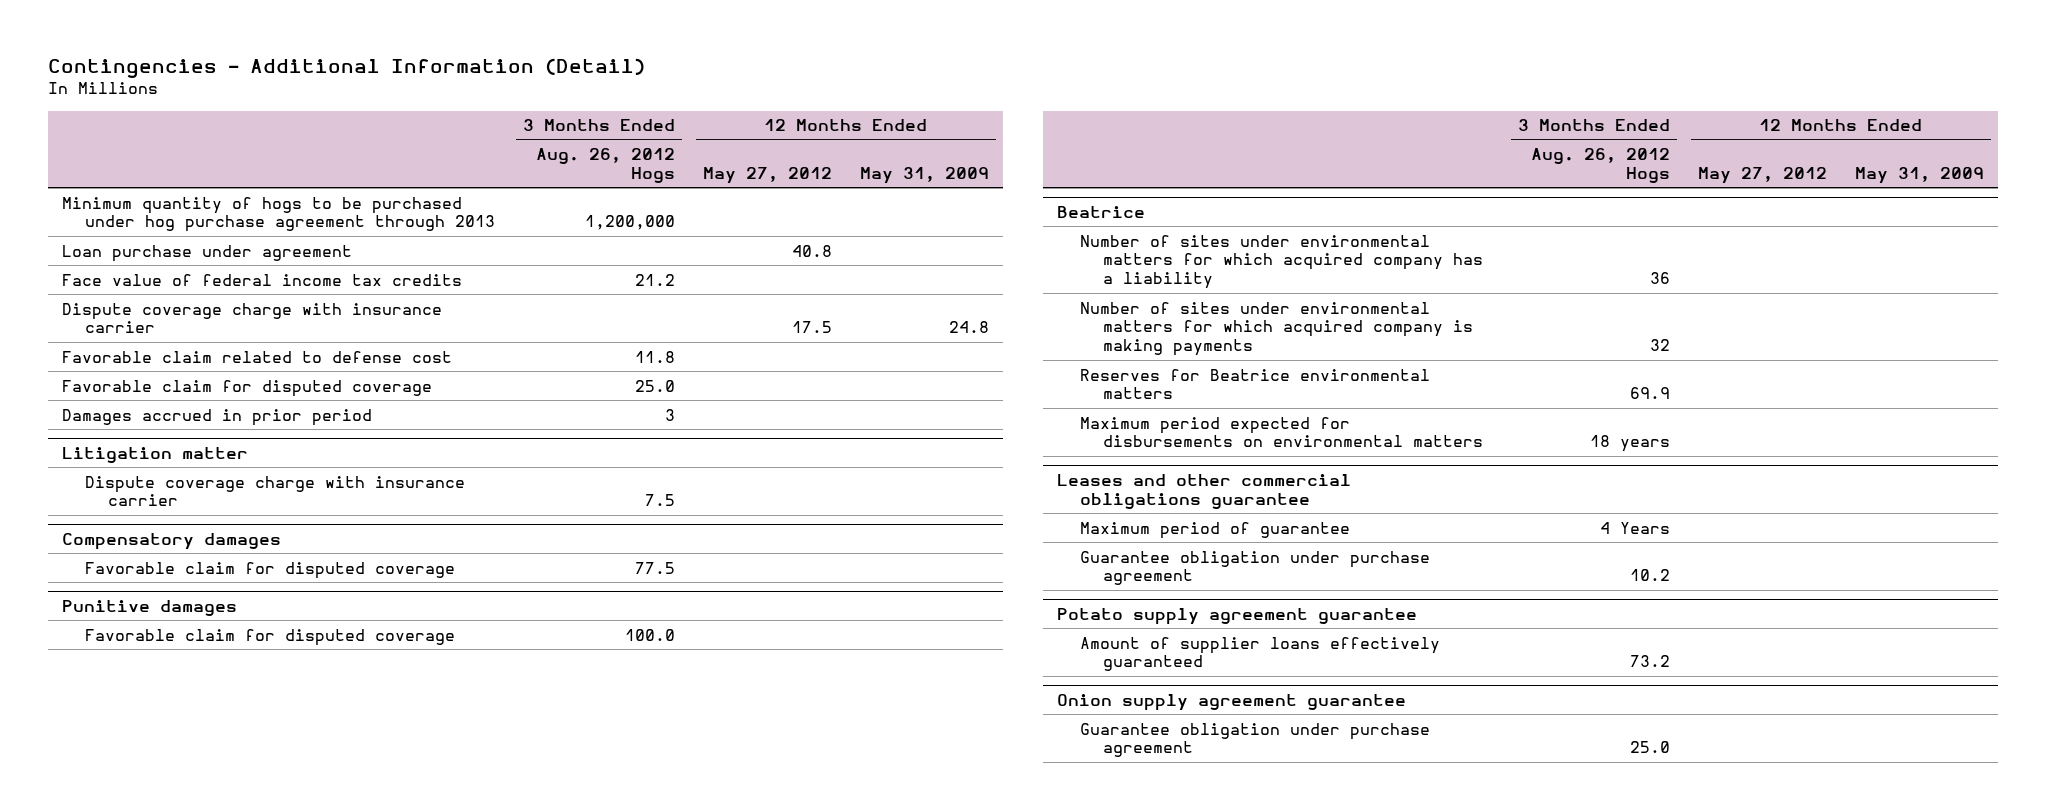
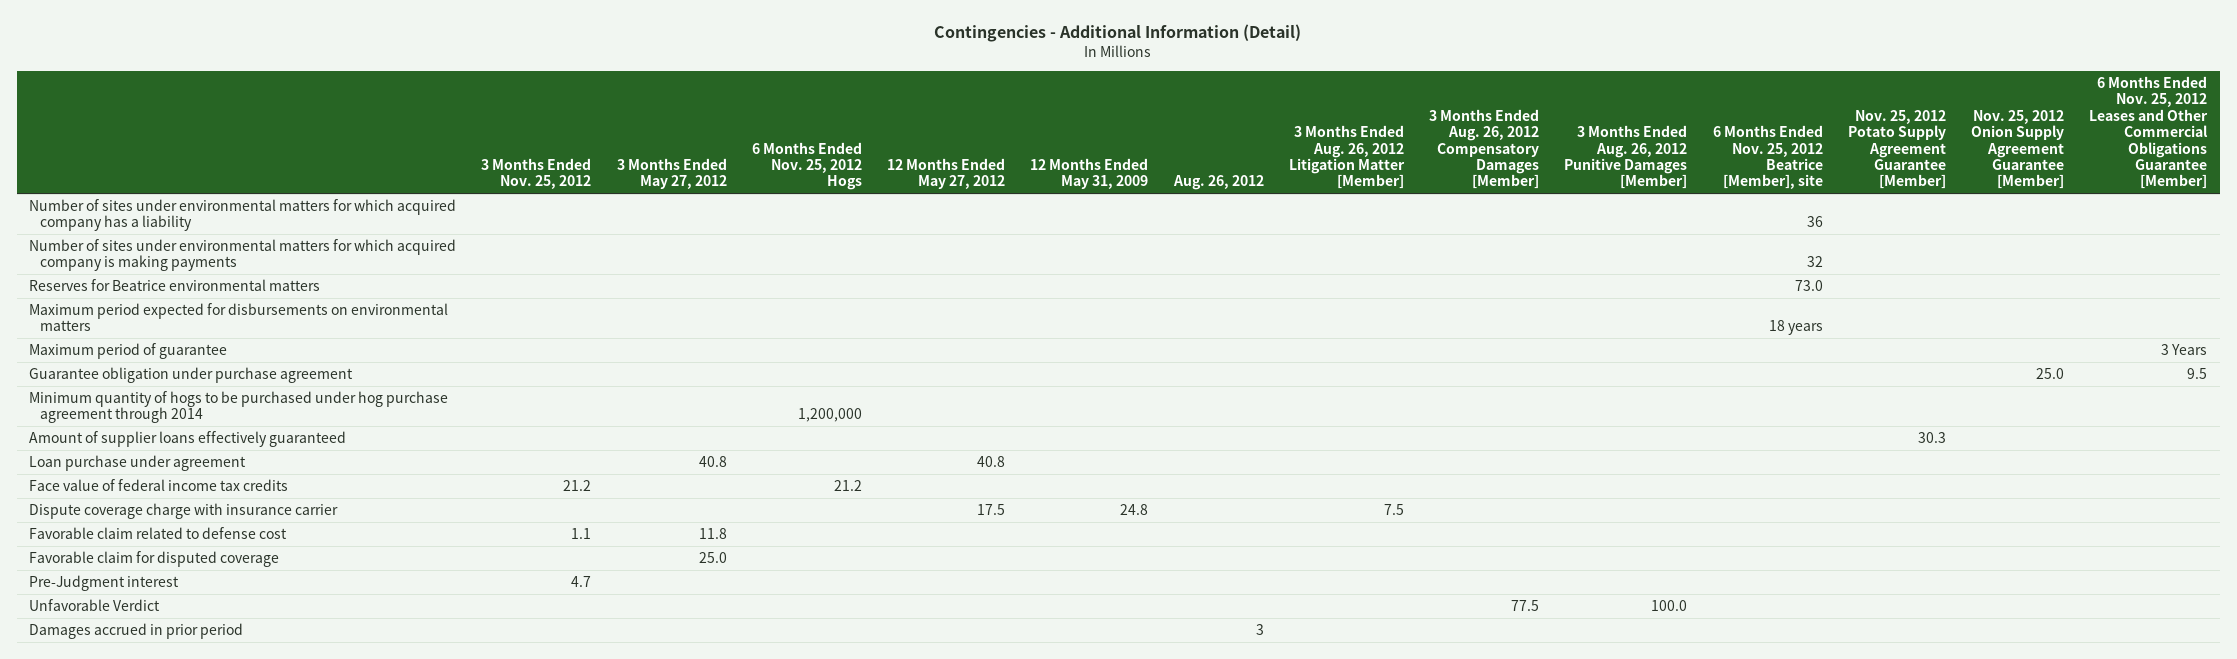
- | 3 Months Ended Aug. 26, 2012 Hogs | 12 Months Ended May 27, 2012 | 12 Months Ended May 31, 2009
+ | 3 Months Ended Nov. 25, 2012 | 3 Months Ended May 27, 2012 | 6 Months Ended Nov. 25, 2012 Hogs | 12 Months Ended May 27, 2012 | 12 Months Ended May 31, 2009 | Aug. 26, 2012 | 3 Months Ended Aug. 26, 2012 Litigation Matter [Member] | 3 Months Ended Aug. 26, 2012 Compensatory Damages [Member] | 3 Months Ended Aug. 26, 2012 Punitive Damages [Member] | 6 Months Ended Nov. 25, 2012 Beatrice [Member], site | Nov. 25, 2012 Potato Supply Agreement Guarantee [Member] | Nov. 25, 2012 Onion Supply Agreement Guarantee [Member] | 6 Months Ended Nov. 25, 2012 Leases and Other Commercial Obligations Guarantee [Member]
- Minimum quantity of hogs to be purchased under hog purchase agreement through 2013 | 1,200,000 | |
+ Number of sites under environmental matters for which acquired company has a liability | | | | | | | | | | 36 | | |
+ Number of sites under environmental matters for which acquired company is making payments | | | | | | | | | | 32 | | |
+ Reserves for Beatrice environmental matters | | | | | | | | | | 73.0 | | |
+ Maximum period expected for disbursements on environmental matters | | | | | | | | | | 18 years | | |
+ Maximum period of guarantee | | | | | | | | | | | | | 3 Years
+ Guarantee obligation under purchase agreement | | | | | | | | | | | | 25.0 | 9.5
+ Minimum quantity of hogs to be purchased under hog purchase agreement through 2014 | | | 1,200,000 | | | | | | | | | |
+ Amount of supplier loans effectively guaranteed | | | | | | | | | | | 30.3 | |
+ Pre-Judgment interest | 4.7 | | | | | | | | | | | |
+ Unfavorable Verdict | | | | | | | | 77.5 | 100.0 | | | |
- Litigation matter
- Dispute coverage charge with insurance carrier | 7.5 | |
- Compensatory damages
- Favorable claim for disputed coverage | 77.5 | |
- Punitive damages
- Favorable claim for disputed coverage | 100.0 | |
- Beatrice
- Number of sites under environmental matters for which acquired company has a liability | 36 | |
- Number of sites under environmental matters for which acquired company is making payments | 32 | |
- Reserves for Beatrice environmental matters | 69.9 | |
- Maximum period expected for disbursements on environmental matters | 18 years | |
- Leases and other commercial obligations guarantee
- Maximum period of guarantee | 4 Years | |
- Guarantee obligation under purchase agreement | 10.2 | |
- Potato supply agreement guarantee
- Amount of supplier loans effectively guaranteed | 73.2 | |
- Onion supply agreement guarantee
- Guarantee obligation under purchase agreement | 25.0 | |

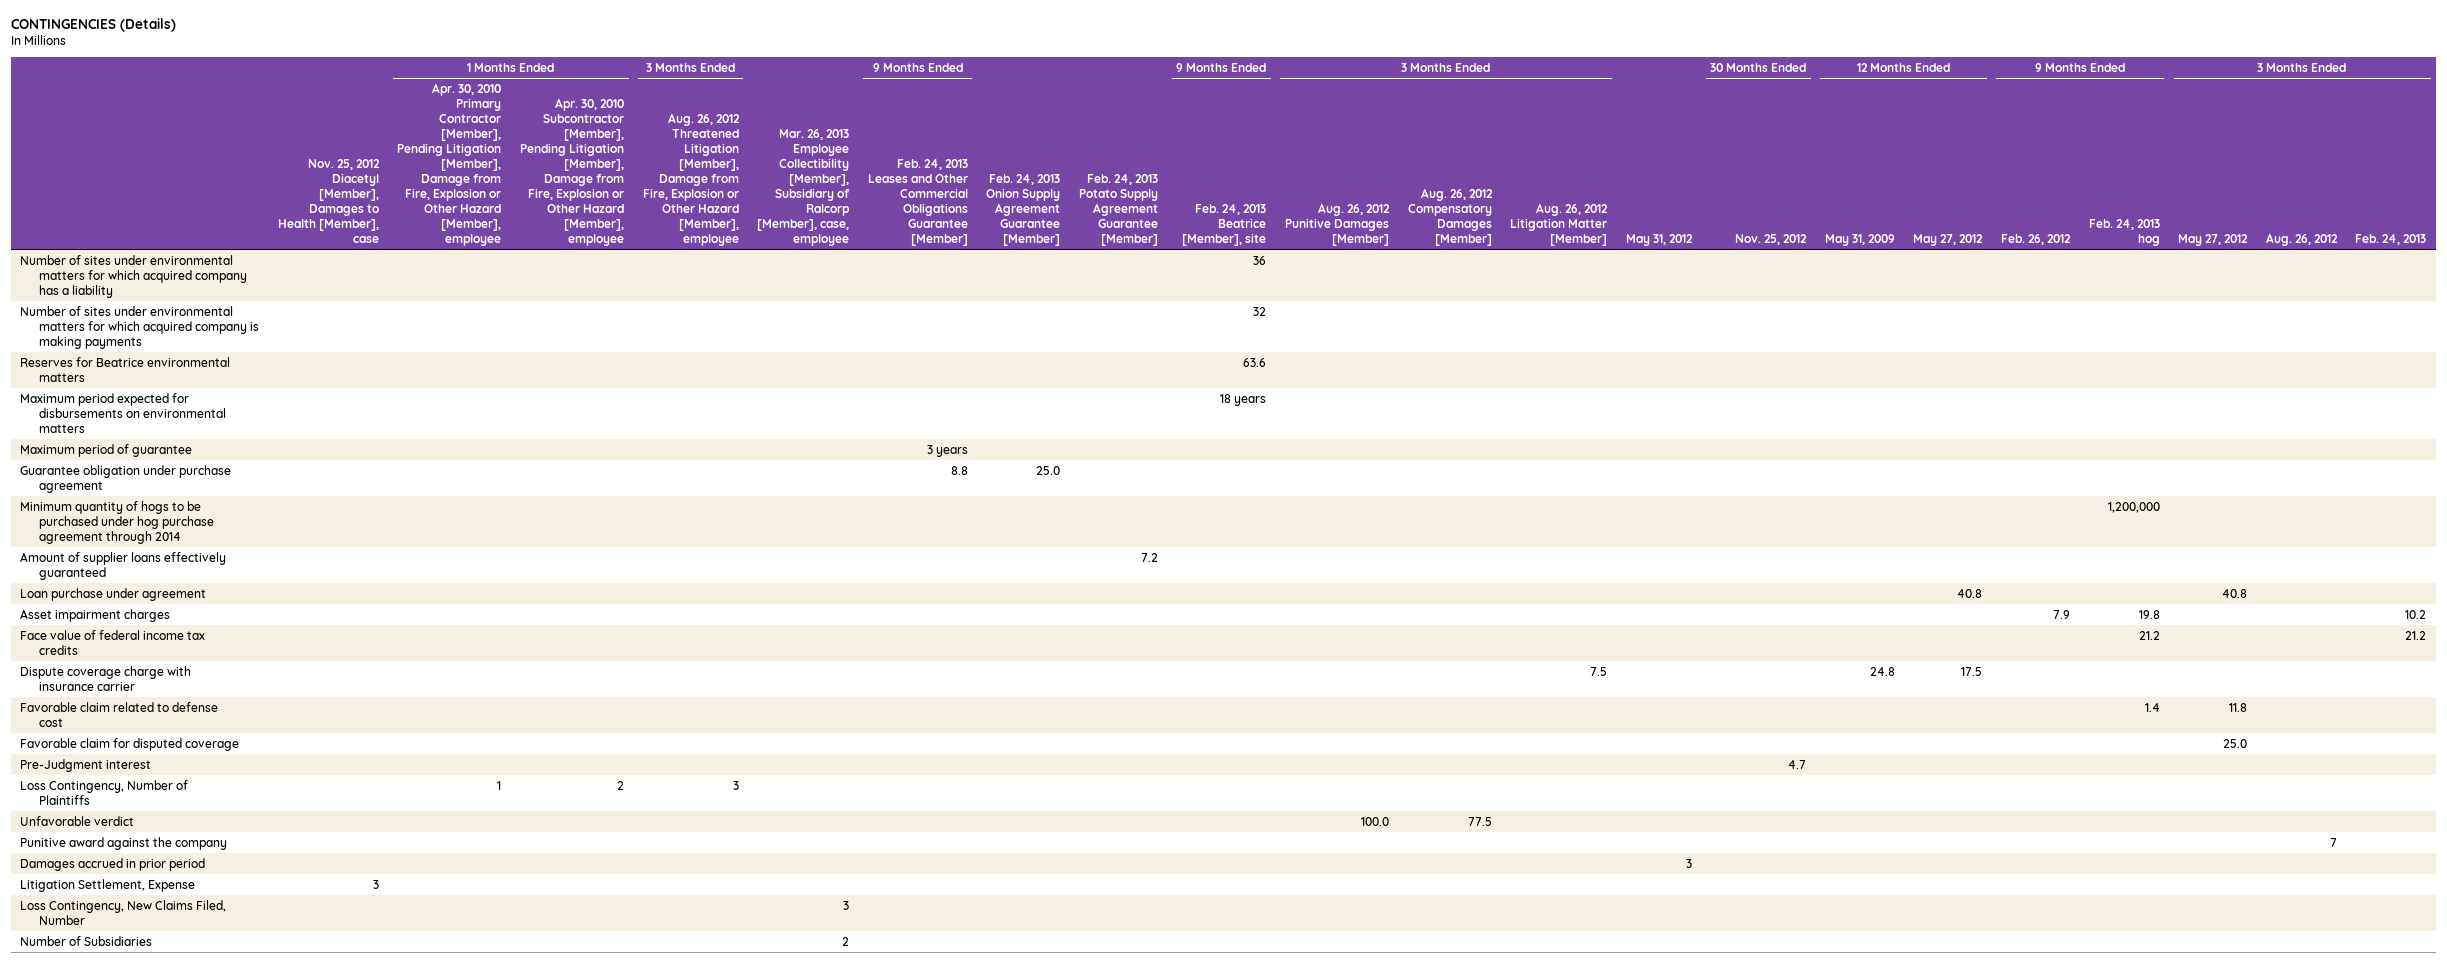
- Contingencies - Additional Information (Detail)
+ CONTINGENCIES (Details)
- | 3 Months Ended Nov. 25, 2012 | 3 Months Ended May 27, 2012 | 6 Months Ended Nov. 25, 2012 Hogs | 12 Months Ended May 27, 2012 | 12 Months Ended May 31, 2009 | Aug. 26, 2012 | 3 Months Ended Aug. 26, 2012 Litigation Matter [Member] | 3 Months Ended Aug. 26, 2012 Compensatory Damages [Member] | 3 Months Ended Aug. 26, 2012 Punitive Damages [Member] | 6 Months Ended Nov. 25, 2012 Beatrice [Member], site | Nov. 25, 2012 Potato Supply Agreement Guarantee [Member] | Nov. 25, 2012 Onion Supply Agreement Guarantee [Member] | 6 Months Ended Nov. 25, 2012 Leases and Other Commercial Obligations Guarantee [Member]
+ | Nov. 25, 2012 Diacetyl [Member], Damages to Health [Member], case | 1 Months Ended Apr. 30, 2010 Primary Contractor [Member], Pending Litigation [Member], Damage from Fire, Explosion or Other Hazard [Member], employee | 1 Months Ended Apr. 30, 2010 Subcontractor [Member], Pending Litigation [Member], Damage from Fire, Explosion or Other Hazard [Member], employee | 3 Months Ended Aug. 26, 2012 Threatened Litigation [Member], Damage from Fire, Explosion or Other Hazard [Member], employee | Mar. 26, 2013 Employee Collectibility [Member], Subsidiary of Ralcorp [Member], case, employee | 9 Months Ended Feb. 24, 2013 Leases and Other Commercial Obligations Guarantee [Member] | Feb. 24, 2013 Onion Supply Agreement Guarantee [Member] | Feb. 24, 2013 Potato Supply Agreement Guarantee [Member] | 9 Months Ended Feb. 24, 2013 Beatrice [Member], site | 3 Months Ended Aug. 26, 2012 Punitive Damages [Member] | 3 Months Ended Aug. 26, 2012 Compensatory Damages [Member] | 3 Months Ended Aug. 26, 2012 Litigation Matter [Member] | May 31, 2012 | 30 Months Ended Nov. 25, 2012 | 12 Months Ended May 31, 2009 | 12 Months Ended May 27, 2012 | 9 Months Ended Feb. 26, 2012 | 9 Months Ended Feb. 24, 2013 hog | 3 Months Ended May 27, 2012 | 3 Months Ended Aug. 26, 2012 | 3 Months Ended Feb. 24, 2013
+ Asset impairment charges | | | | | | | | | | | | | | | | | 7.9 | 19.8 | | | 10.2
- Unfavorable Verdict | | | | | | | | 77.5 | 100.0 | | | |
+ Loss Contingency, Number of Plaintiffs | | 1 | 2 | 3 | | | | | | | | | | | | | | | | |
+ Unfavorable verdict | | | | | | | | | | 100.0 | 77.5 | | | | | | | | | |
+ Punitive award against the company | | | | | | | | | | | | | | | | | | | | 7 |
+ Litigation Settlement, Expense | 3 | | | | | | | | | | | | | | | | | | | |
+ Loss Contingency, New Claims Filed, Number | | | | | 3 | | | | | | | | | | | | | | | |
+ Number of Subsidiaries | | | | | 2 | | | | | | | | | | | | | | | |

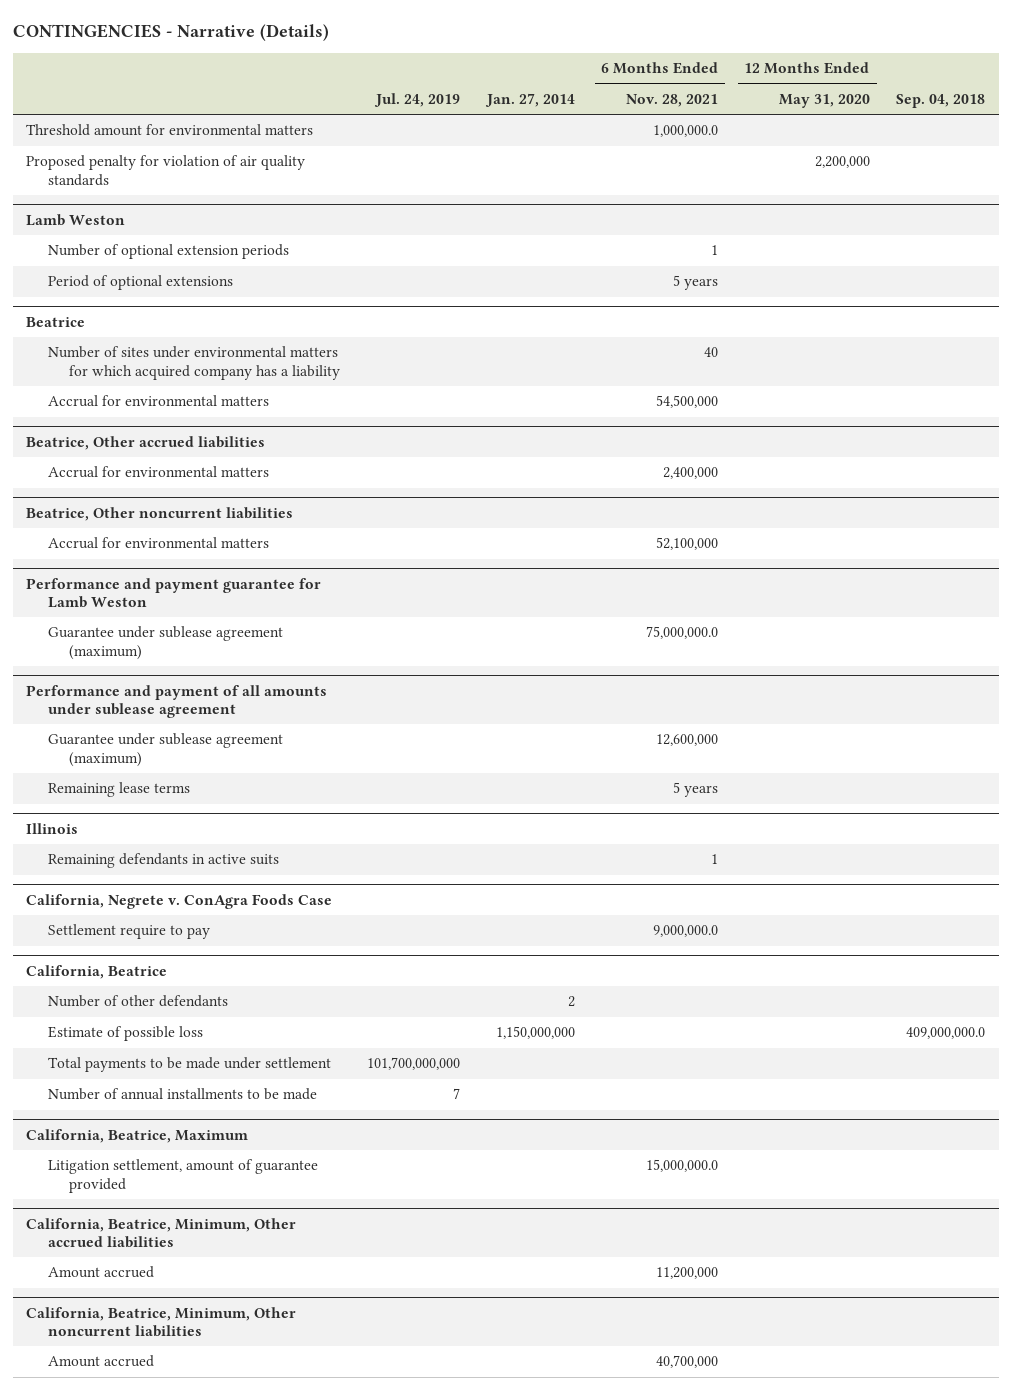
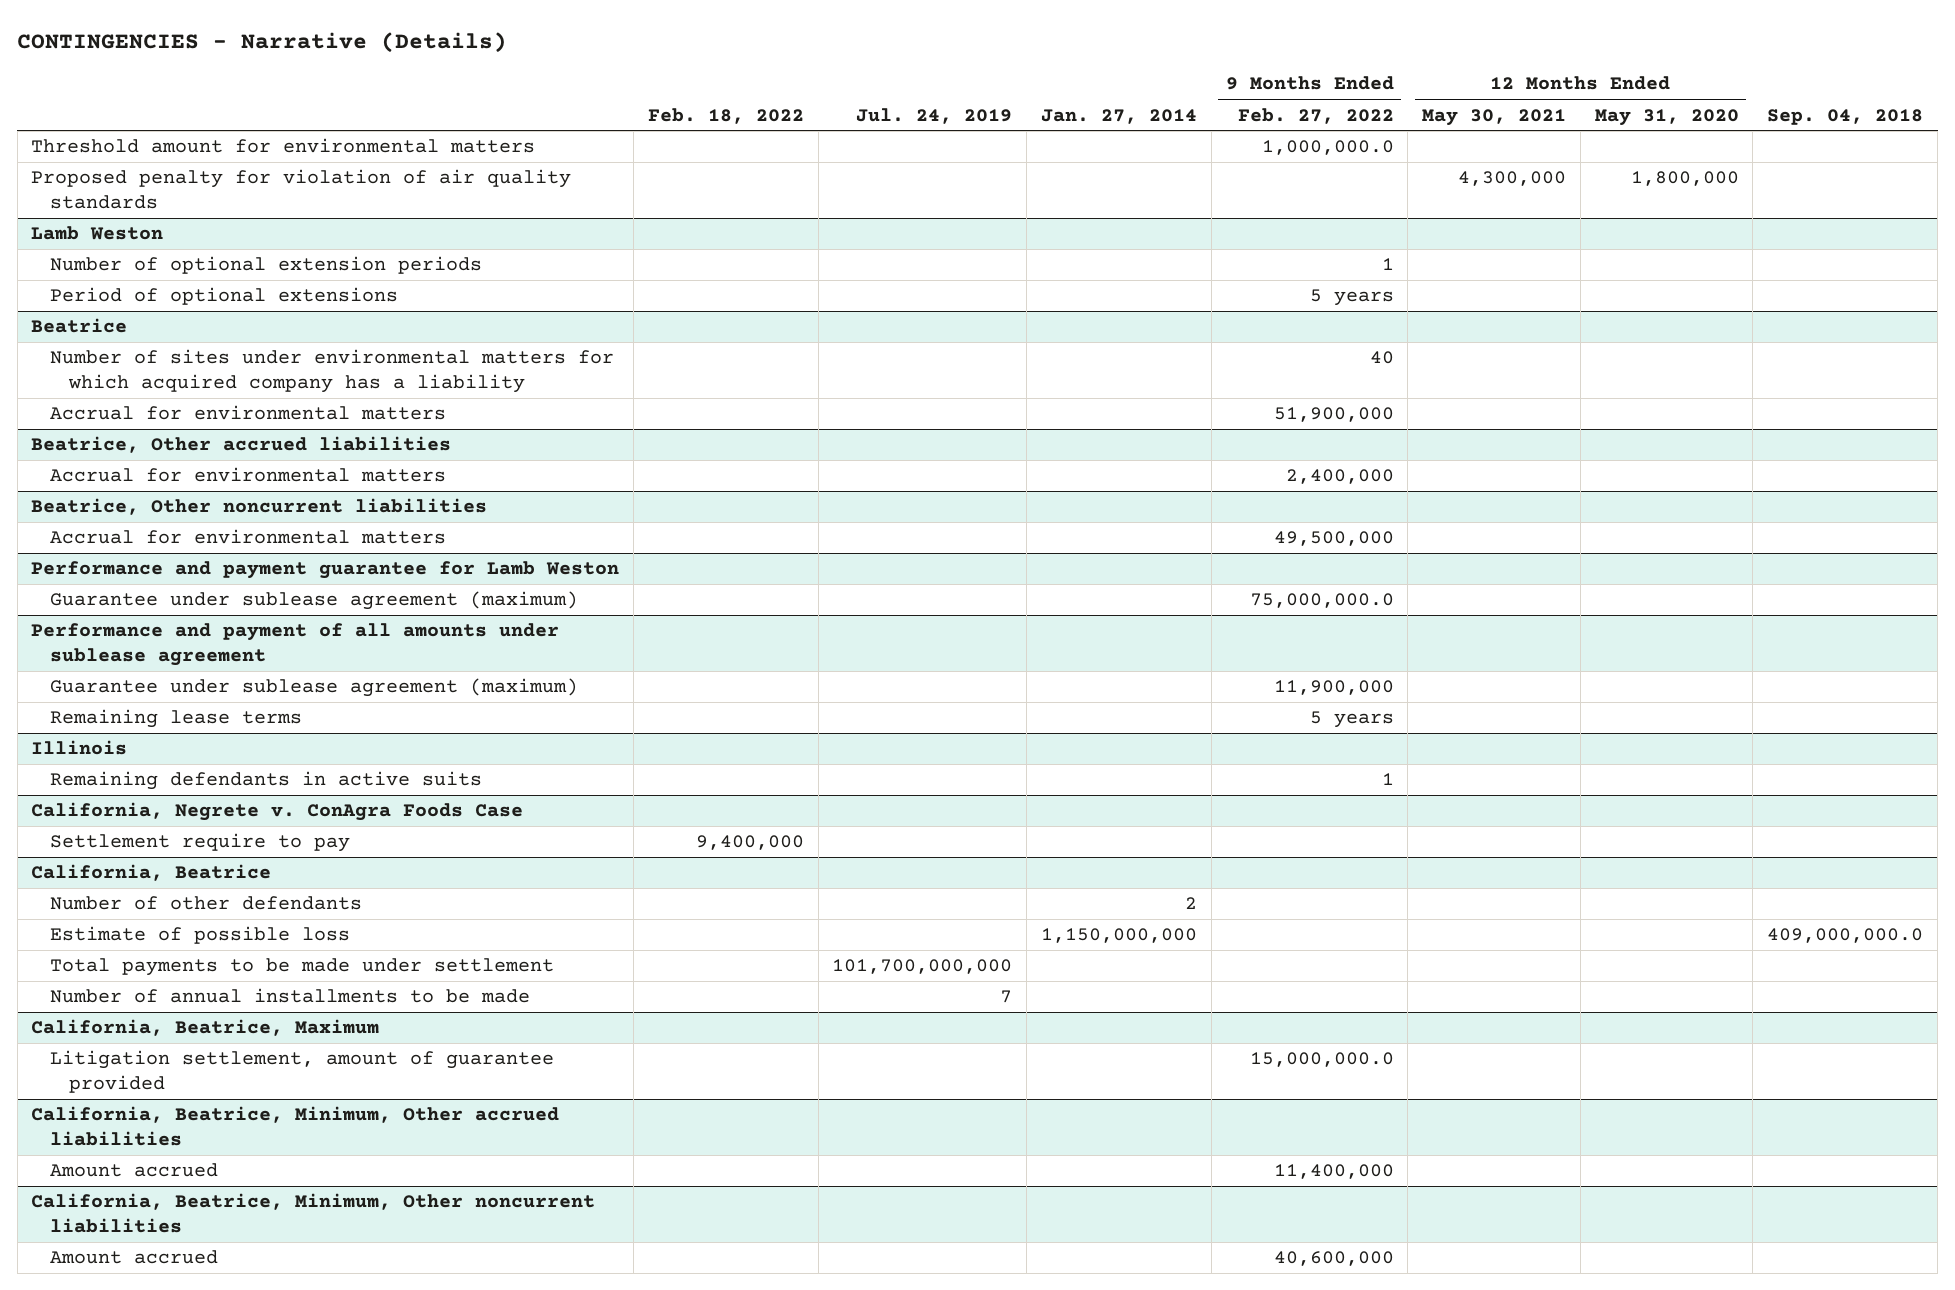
- | Jul. 24, 2019 | Jan. 27, 2014 | 6 Months Ended Nov. 28, 2021 | 12 Months Ended May 31, 2020 | Sep. 04, 2018
+ | Feb. 18, 2022 | Jul. 24, 2019 | Jan. 27, 2014 | 9 Months Ended Feb. 27, 2022 | 12 Months Ended May 30, 2021 | 12 Months Ended May 31, 2020 | Sep. 04, 2018
- Proposed penalty for violation of air quality standards | | | | 2,200,000 |
+ Proposed penalty for violation of air quality standards | | | | | 4,300,000 | 1,800,000 |

